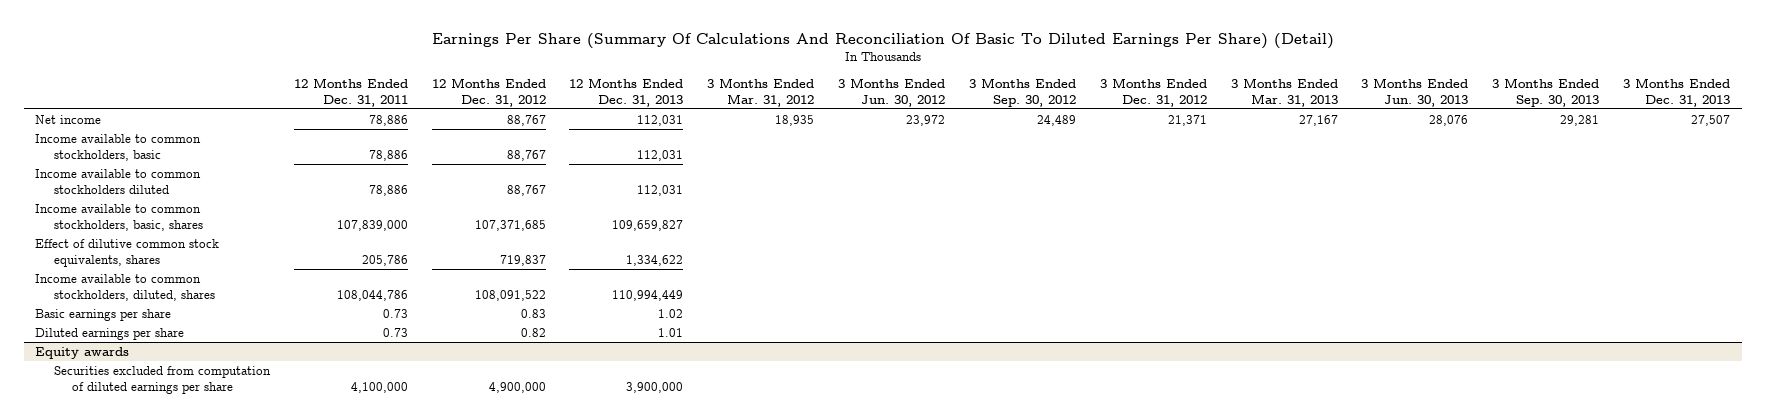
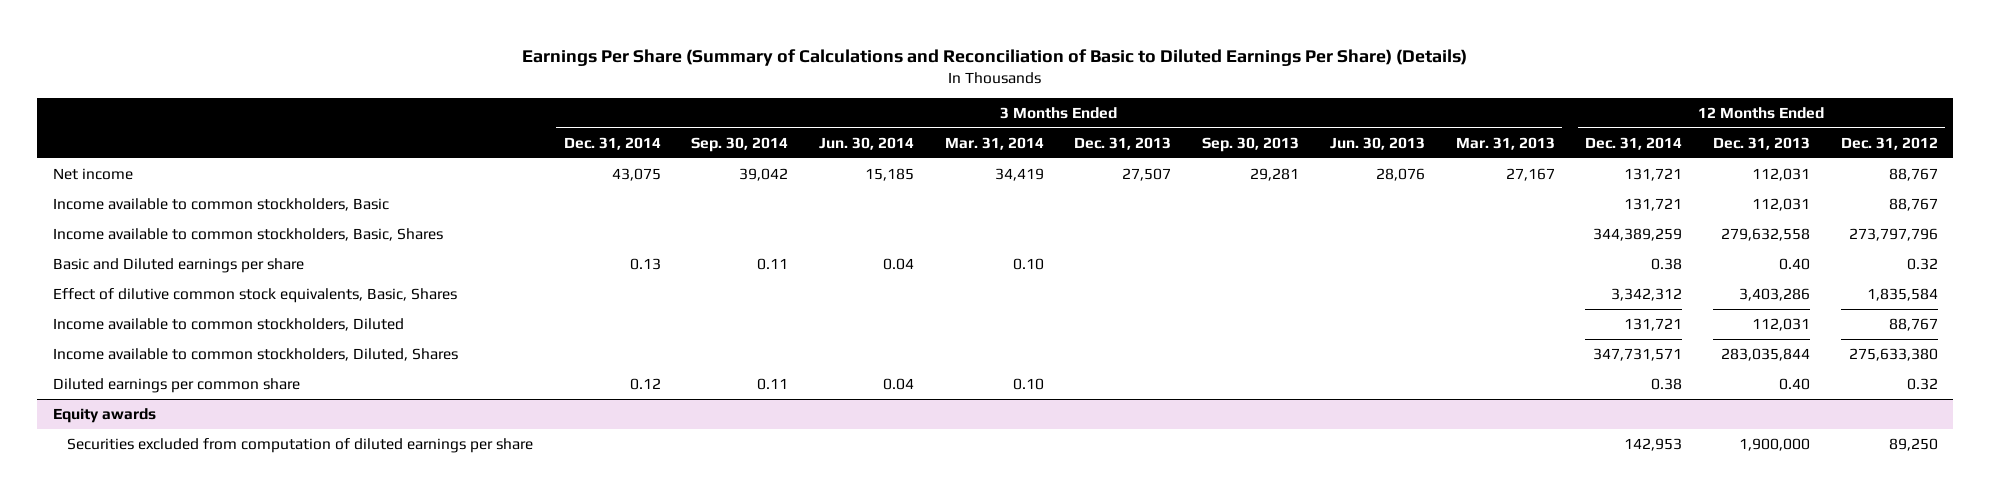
- Earnings Per Share (Summary Of Calculations And Reconciliation Of Basic To Diluted Earnings Per Share) (Detail)
+ Earnings Per Share (Summary of Calculations and Reconciliation of Basic to Diluted Earnings Per Share) (Details)
- | 12 Months Ended Dec. 31, 2011 | 12 Months Ended Dec. 31, 2012 | 12 Months Ended Dec. 31, 2013 | 3 Months Ended Mar. 31, 2012 | 3 Months Ended Jun. 30, 2012 | 3 Months Ended Sep. 30, 2012 | 3 Months Ended Dec. 31, 2012 | 3 Months Ended Mar. 31, 2013 | 3 Months Ended Jun. 30, 2013 | 3 Months Ended Sep. 30, 2013 | 3 Months Ended Dec. 31, 2013
+ | 3 Months Ended Dec. 31, 2014 | 3 Months Ended Sep. 30, 2014 | 3 Months Ended Jun. 30, 2014 | 3 Months Ended Mar. 31, 2014 | 3 Months Ended Dec. 31, 2013 | 3 Months Ended Sep. 30, 2013 | 3 Months Ended Jun. 30, 2013 | 3 Months Ended Mar. 31, 2013 | 12 Months Ended Dec. 31, 2014 | 12 Months Ended Dec. 31, 2013 | 12 Months Ended Dec. 31, 2012
- Income available to common stockholders, basic | 78,886 | 88,767 | 112,031 | | | | | | | |
- Income available to common stockholders diluted | 78,886 | 88,767 | 112,031 | | | | | | | |
- Income available to common stockholders, basic, shares | 107,839,000 | 107,371,685 | 109,659,827 | | | | | | | |
- Effect of dilutive common stock equivalents, shares | 205,786 | 719,837 | 1,334,622 | | | | | | | |
- Income available to common stockholders, diluted, shares | 108,044,786 | 108,091,522 | 110,994,449 | | | | | | | |
- Basic earnings per share | 0.73 | 0.83 | 1.02 | | | | | | | |
- Diluted earnings per share | 0.73 | 0.82 | 1.01 | | | | | | | |
+ Income available to common stockholders, Basic | | | | | | | | | 131,721 | 112,031 | 88,767
+ Income available to common stockholders, Basic, Shares | | | | | | | | | 344,389,259 | 279,632,558 | 273,797,796
+ Basic and Diluted earnings per share | 0.13 | 0.11 | 0.04 | 0.10 | | | | | 0.38 | 0.40 | 0.32
+ Effect of dilutive common stock equivalents, Basic, Shares | | | | | | | | | 3,342,312 | 3,403,286 | 1,835,584
+ Income available to common stockholders, Diluted | | | | | | | | | 131,721 | 112,031 | 88,767
+ Income available to common stockholders, Diluted, Shares | | | | | | | | | 347,731,571 | 283,035,844 | 275,633,380
+ Diluted earnings per common share | 0.12 | 0.11 | 0.04 | 0.10 | | | | | 0.38 | 0.40 | 0.32
@ Equity awards
- Securities excluded from computation of diluted earnings per share | 4,100,000 | 4,900,000 | 3,900,000 | | | | | | | |
+ Securities excluded from computation of diluted earnings per share | | | | | | | | | 142,953 | 1,900,000 | 89,250

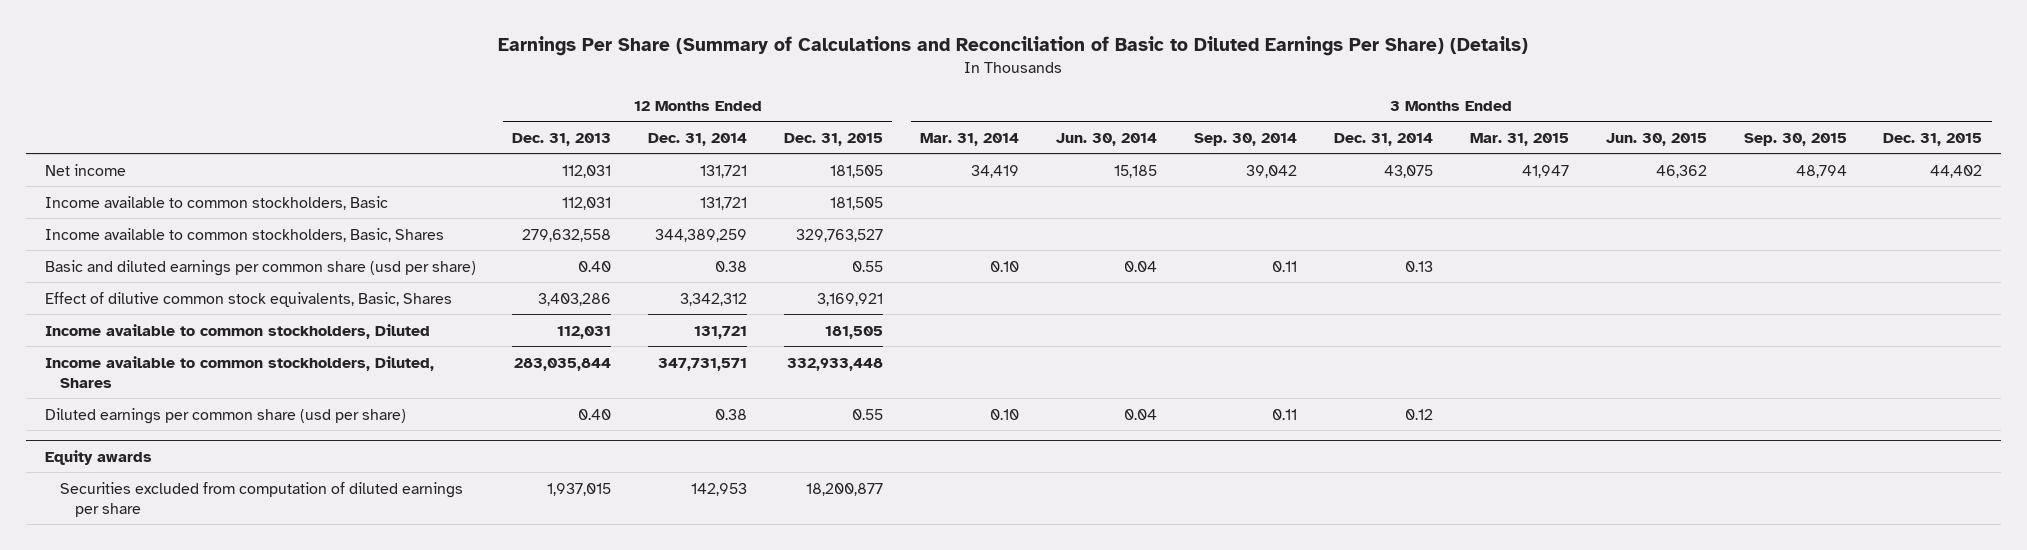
- | 3 Months Ended Dec. 31, 2014 | 3 Months Ended Sep. 30, 2014 | 3 Months Ended Jun. 30, 2014 | 3 Months Ended Mar. 31, 2014 | 3 Months Ended Dec. 31, 2013 | 3 Months Ended Sep. 30, 2013 | 3 Months Ended Jun. 30, 2013 | 3 Months Ended Mar. 31, 2013 | 12 Months Ended Dec. 31, 2014 | 12 Months Ended Dec. 31, 2013 | 12 Months Ended Dec. 31, 2012
+ | 12 Months Ended Dec. 31, 2013 | 12 Months Ended Dec. 31, 2014 | 12 Months Ended Dec. 31, 2015 | 3 Months Ended Mar. 31, 2014 | 3 Months Ended Jun. 30, 2014 | 3 Months Ended Sep. 30, 2014 | 3 Months Ended Dec. 31, 2014 | 3 Months Ended Mar. 31, 2015 | 3 Months Ended Jun. 30, 2015 | 3 Months Ended Sep. 30, 2015 | 3 Months Ended Dec. 31, 2015
- Basic and Diluted earnings per share | 0.13 | 0.11 | 0.04 | 0.10 | | | | | 0.38 | 0.40 | 0.32
+ Basic and diluted earnings per common share (usd per share) | 0.40 | 0.38 | 0.55 | 0.10 | 0.04 | 0.11 | 0.13 | | | |
- Diluted earnings per common share | 0.12 | 0.11 | 0.04 | 0.10 | | | | | 0.38 | 0.40 | 0.32
+ Diluted earnings per common share (usd per share) | 0.40 | 0.38 | 0.55 | 0.10 | 0.04 | 0.11 | 0.12 | | | |
@ Equity awards
- Securities excluded from computation of diluted earnings per share | | | | | | | | | 142,953 | 1,900,000 | 89,250
+ Securities excluded from computation of diluted earnings per share | 1,937,015 | 142,953 | 18,200,877 | | | | | | | |

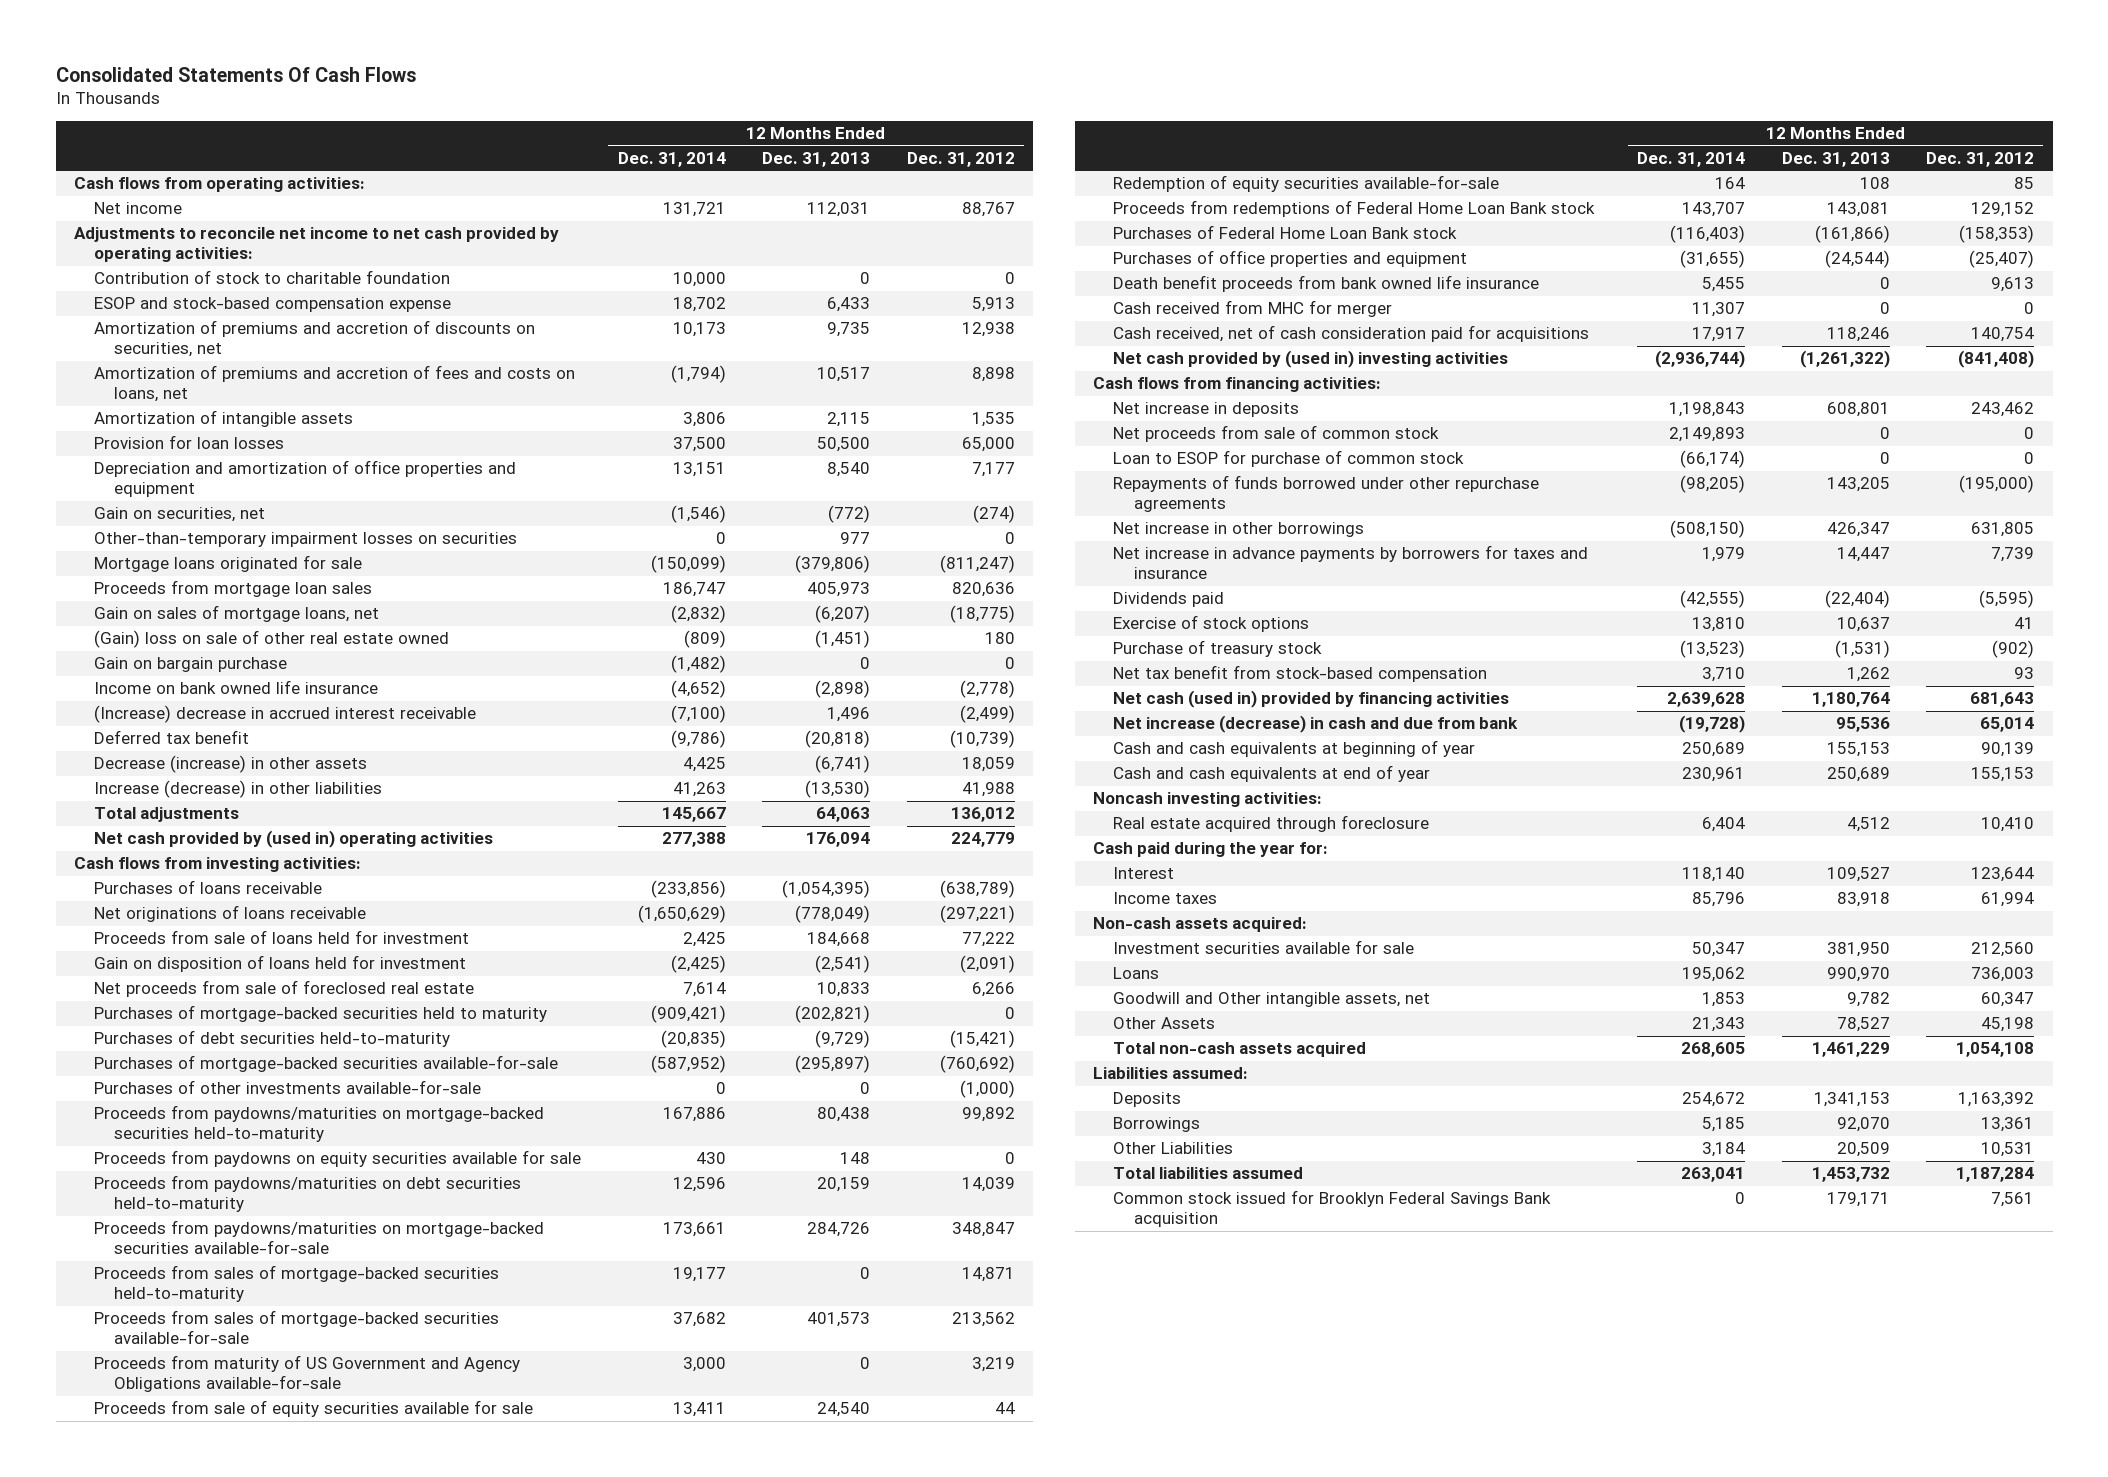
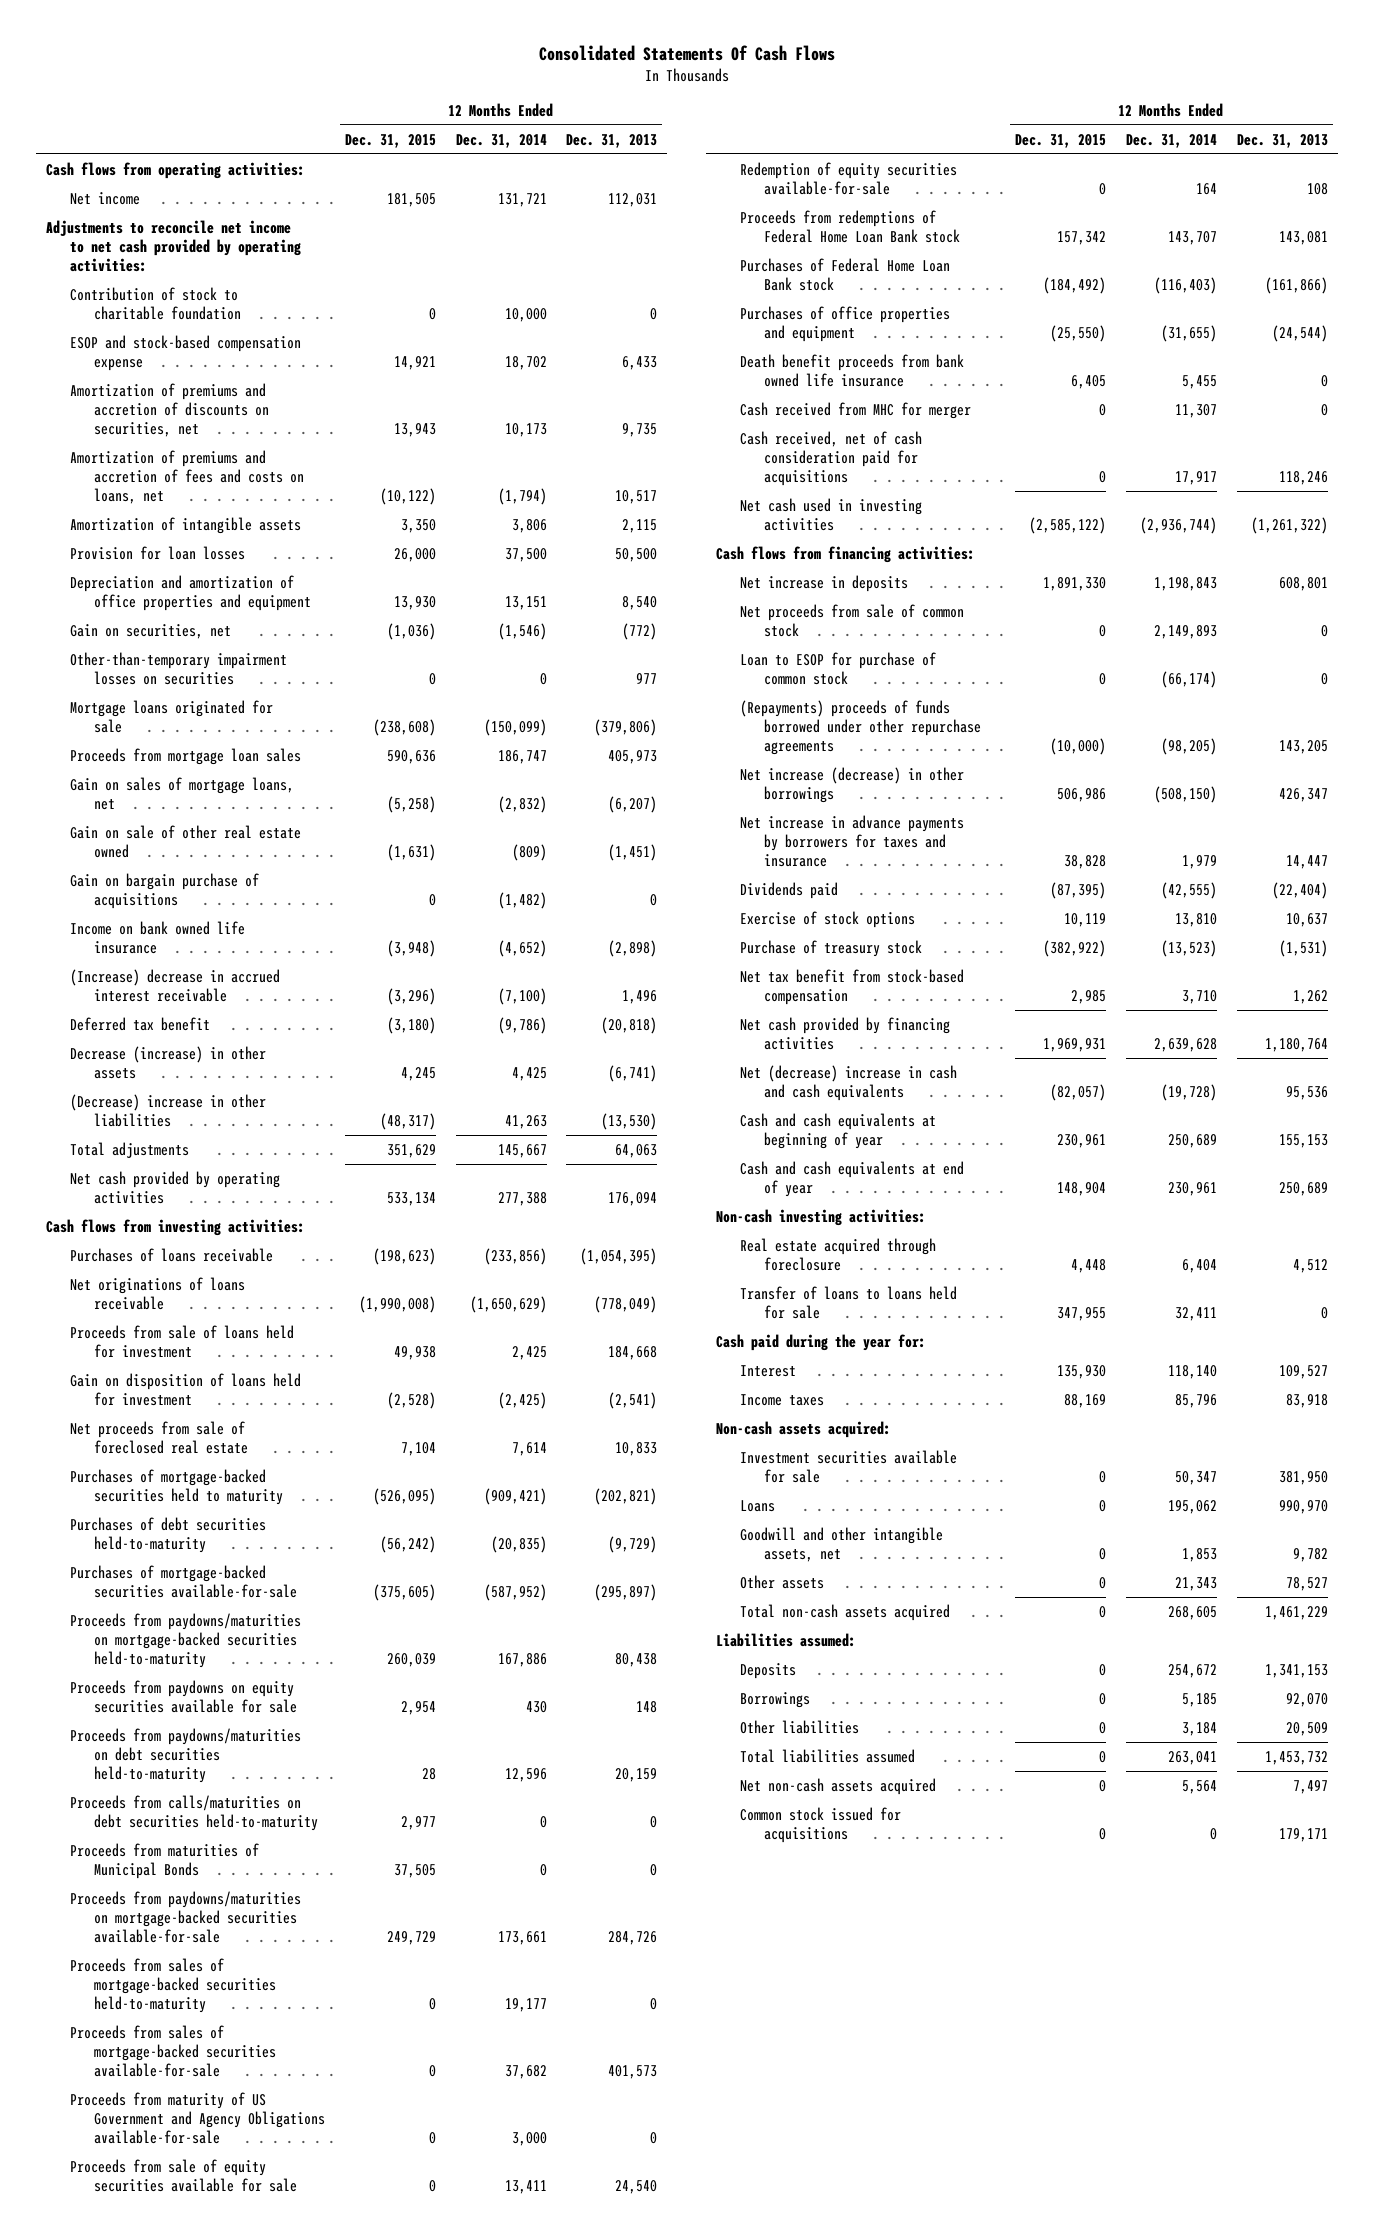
- | 12 Months Ended Dec. 31, 2014 | 12 Months Ended Dec. 31, 2013 | 12 Months Ended Dec. 31, 2012
+ | 12 Months Ended Dec. 31, 2015 | 12 Months Ended Dec. 31, 2014 | 12 Months Ended Dec. 31, 2013
- (Gain) loss on sale of other real estate owned | (809) | (1,451) | 180
- Gain on bargain purchase | (1,482) | 0 | 0
+ Gain on sale of other real estate owned | (1,631) | (809) | (1,451)
+ Gain on bargain purchase of acquisitions | 0 | (1,482) | 0
- Increase (decrease) in other liabilities | 41,263 | (13,530) | 41,988
+ (Decrease) increase in other liabilities | (48,317) | 41,263 | (13,530)
- Net cash provided by (used in) operating activities | 277,388 | 176,094 | 224,779
+ Net cash provided by operating activities | 533,134 | 277,388 | 176,094
- Purchases of other investments available-for-sale | 0 | 0 | (1,000)
+ Proceeds from calls/maturities on debt securities held-to-maturity | 2,977 | 0 | 0
+ Proceeds from maturities of Municipal Bonds | 37,505 | 0 | 0
- Net cash provided by (used in) investing activities | (2,936,744) | (1,261,322) | (841,408)
+ Net cash used in investing activities | (2,585,122) | (2,936,744) | (1,261,322)
- Repayments of funds borrowed under other repurchase agreements | (98,205) | 143,205 | (195,000)
- Net increase in other borrowings | (508,150) | 426,347 | 631,805
+ (Repayments) proceeds of funds borrowed under other repurchase agreements | (10,000) | (98,205) | 143,205
+ Net increase (decrease) in other borrowings | 506,986 | (508,150) | 426,347
- Net cash (used in) provided by financing activities | 2,639,628 | 1,180,764 | 681,643
- Net increase (decrease) in cash and due from bank | (19,728) | 95,536 | 65,014
+ Net cash provided by financing activities | 1,969,931 | 2,639,628 | 1,180,764
+ Net (decrease) increase in cash and cash equivalents | (82,057) | (19,728) | 95,536
- Noncash investing activities:
+ Non-cash investing activities:
+ Transfer of loans to loans held for sale | 347,955 | 32,411 | 0
- Goodwill and Other intangible assets, net | 1,853 | 9,782 | 60,347
- Other Assets | 21,343 | 78,527 | 45,198
+ Goodwill and other intangible assets, net | 0 | 1,853 | 9,782
+ Other assets | 0 | 21,343 | 78,527
- Other Liabilities | 3,184 | 20,509 | 10,531
+ Other liabilities | 0 | 3,184 | 20,509
- Common stock issued for Brooklyn Federal Savings Bank acquisition | 0 | 179,171 | 7,561
+ Net non-cash assets acquired | 0 | 5,564 | 7,497
+ Common stock issued for acquisitions | 0 | 0 | 179,171

